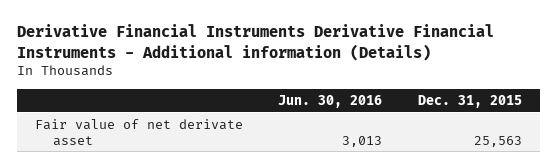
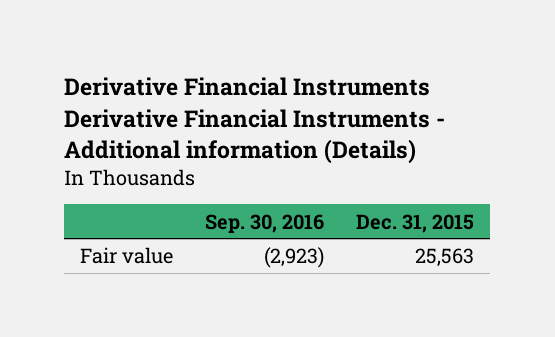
- | Jun. 30, 2016 | Dec. 31, 2015
+ | Sep. 30, 2016 | Dec. 31, 2015
- Fair value of net derivate asset | 3,013 | 25,563
+ Fair value | (2,923) | 25,563

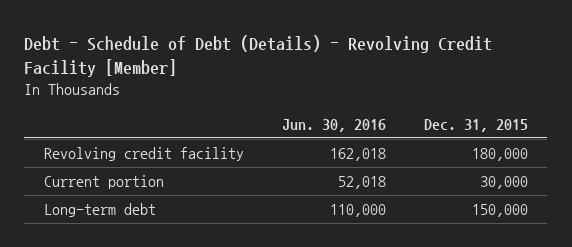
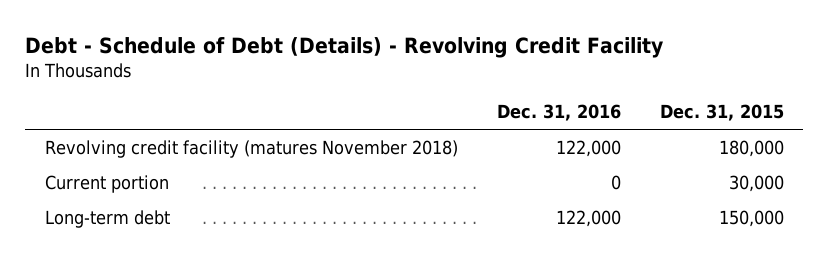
- Debt - Schedule of Debt (Details) - Revolving Credit Facility [Member]
+ Debt - Schedule of Debt (Details) - Revolving Credit Facility
- | Jun. 30, 2016 | Dec. 31, 2015
+ | Dec. 31, 2016 | Dec. 31, 2015
- Revolving credit facility | 162,018 | 180,000
+ Revolving credit facility (matures November 2018) | 122,000 | 180,000

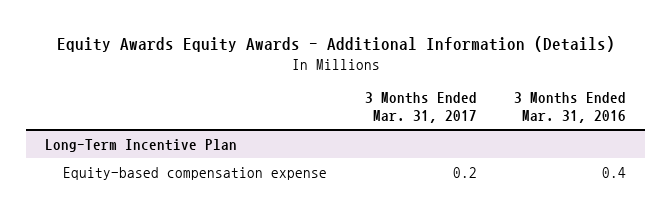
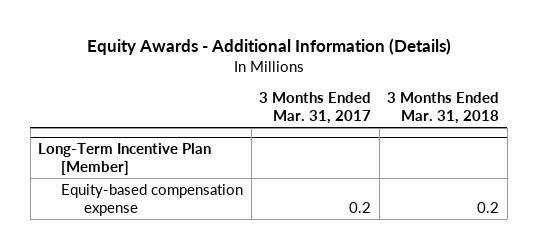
- Equity Awards Equity Awards - Additional Information (Details)
+ Equity Awards - Additional Information (Details)
- | 3 Months Ended Mar. 31, 2017 | 3 Months Ended Mar. 31, 2016
+ | 3 Months Ended Mar. 31, 2017 | 3 Months Ended Mar. 31, 2018
- Long-Term Incentive Plan
+ Long-Term Incentive Plan [Member]

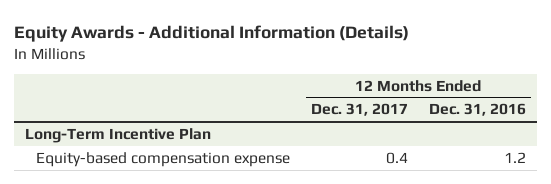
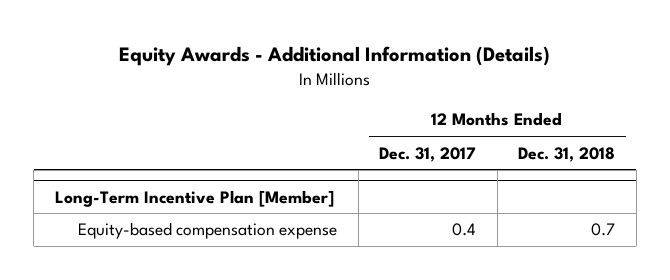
- | 12 Months Ended Dec. 31, 2017 | 12 Months Ended Dec. 31, 2016
+ | 12 Months Ended Dec. 31, 2017 | 12 Months Ended Dec. 31, 2018
- Long-Term Incentive Plan
+ Long-Term Incentive Plan [Member]

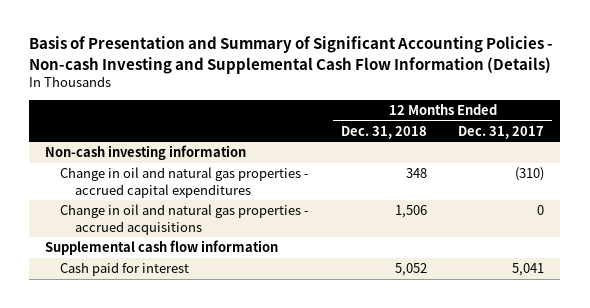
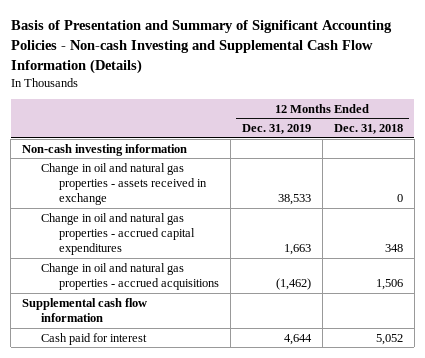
- | 12 Months Ended Dec. 31, 2018 | 12 Months Ended Dec. 31, 2017
+ | 12 Months Ended Dec. 31, 2019 | 12 Months Ended Dec. 31, 2018
+ Change in oil and natural gas properties - assets received in exchange | 38,533 | 0

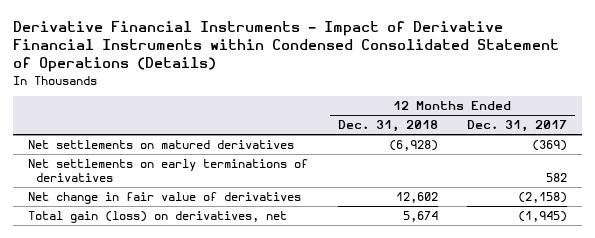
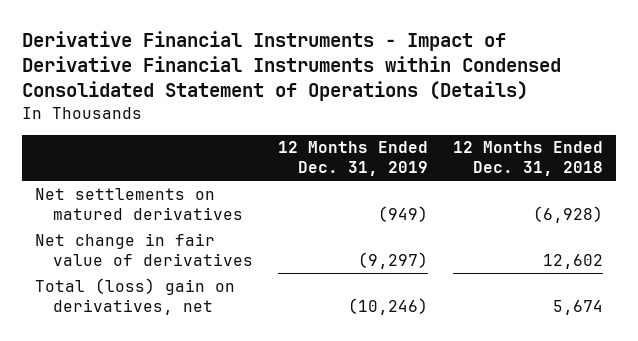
- | 12 Months Ended Dec. 31, 2018 | 12 Months Ended Dec. 31, 2017
+ | 12 Months Ended Dec. 31, 2019 | 12 Months Ended Dec. 31, 2018
- Net settlements on early terminations of derivatives | | 582
- Total gain (loss) on derivatives, net | 5,674 | (1,945)
+ Total (loss) gain on derivatives, net | (10,246) | 5,674

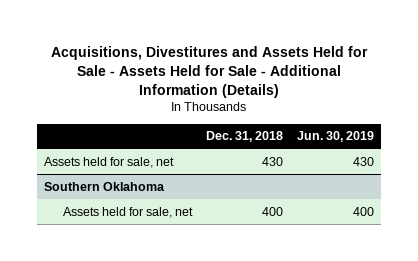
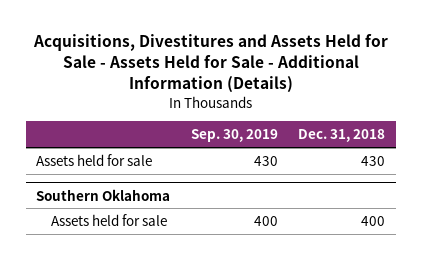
- | Dec. 31, 2018 | Jun. 30, 2019
+ | Sep. 30, 2019 | Dec. 31, 2018
- Assets held for sale, net | 430 | 430
+ Assets held for sale | 430 | 430
@ Southern Oklahoma
- Assets held for sale, net | 400 | 400
+ Assets held for sale | 400 | 400

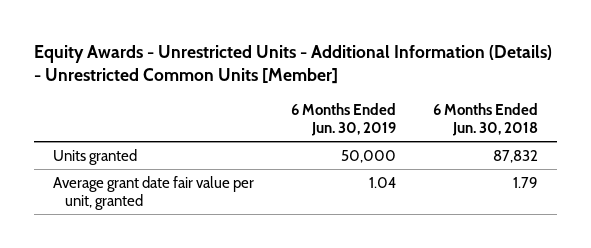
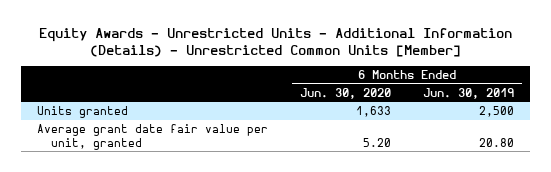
- | 6 Months Ended Jun. 30, 2019 | 6 Months Ended Jun. 30, 2018
+ | 6 Months Ended Jun. 30, 2020 | 6 Months Ended Jun. 30, 2019
- Units granted | 50,000 | 87,832
- Average grant date fair value per unit, granted | 1.04 | 1.79
+ Units granted | 1,633 | 2,500
+ Average grant date fair value per unit, granted | 5.20 | 20.80

